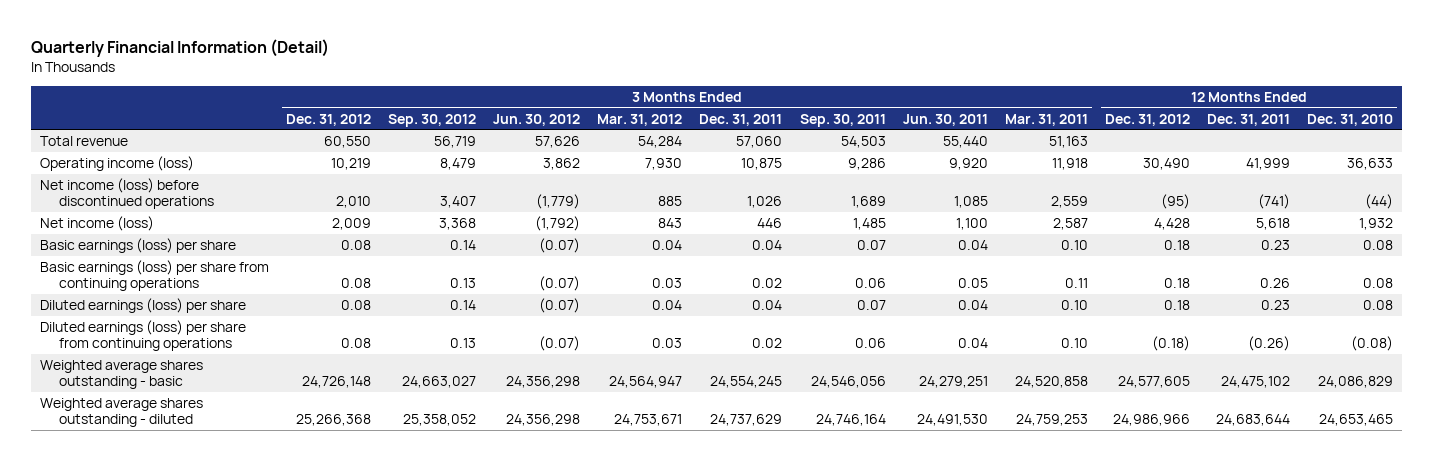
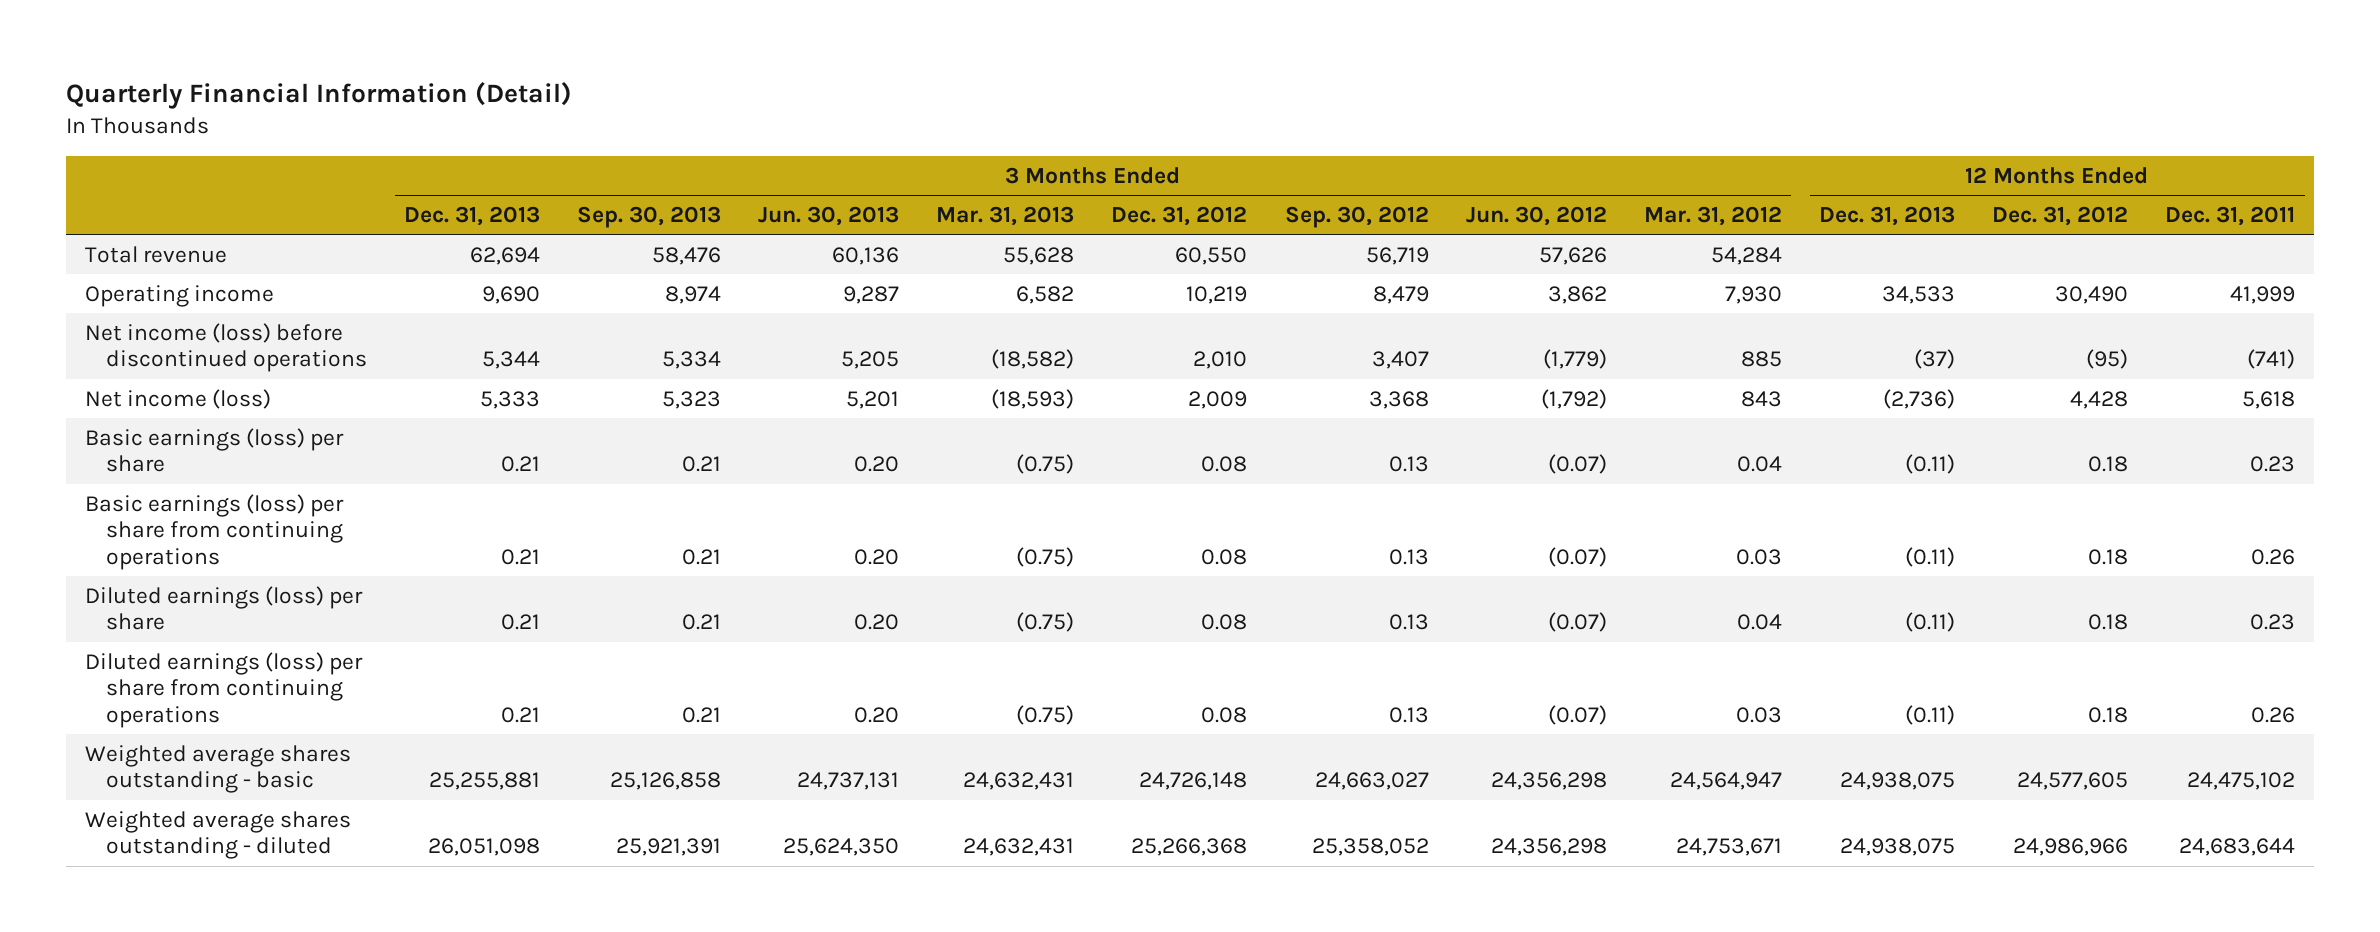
- | 3 Months Ended Dec. 31, 2012 | 3 Months Ended Sep. 30, 2012 | 3 Months Ended Jun. 30, 2012 | 3 Months Ended Mar. 31, 2012 | 3 Months Ended Dec. 31, 2011 | 3 Months Ended Sep. 30, 2011 | 3 Months Ended Jun. 30, 2011 | 3 Months Ended Mar. 31, 2011 | 12 Months Ended Dec. 31, 2012 | 12 Months Ended Dec. 31, 2011 | 12 Months Ended Dec. 31, 2010
+ | 3 Months Ended Dec. 31, 2013 | 3 Months Ended Sep. 30, 2013 | 3 Months Ended Jun. 30, 2013 | 3 Months Ended Mar. 31, 2013 | 3 Months Ended Dec. 31, 2012 | 3 Months Ended Sep. 30, 2012 | 3 Months Ended Jun. 30, 2012 | 3 Months Ended Mar. 31, 2012 | 12 Months Ended Dec. 31, 2013 | 12 Months Ended Dec. 31, 2012 | 12 Months Ended Dec. 31, 2011
- Operating income (loss) | 10,219 | 8,479 | 3,862 | 7,930 | 10,875 | 9,286 | 9,920 | 11,918 | 30,490 | 41,999 | 36,633
+ Operating income | 9,690 | 8,974 | 9,287 | 6,582 | 10,219 | 8,479 | 3,862 | 7,930 | 34,533 | 30,490 | 41,999
- Basic earnings (loss) per share | 0.08 | 0.14 | (0.07) | 0.04 | 0.04 | 0.07 | 0.04 | 0.10 | 0.18 | 0.23 | 0.08
+ Basic earnings (loss) per share | 0.21 | 0.21 | 0.20 | (0.75) | 0.08 | 0.13 | (0.07) | 0.04 | (0.11) | 0.18 | 0.23
- Diluted earnings (loss) per share | 0.08 | 0.14 | (0.07) | 0.04 | 0.04 | 0.07 | 0.04 | 0.10 | 0.18 | 0.23 | 0.08
- Diluted earnings (loss) per share from continuing operations | 0.08 | 0.13 | (0.07) | 0.03 | 0.02 | 0.06 | 0.04 | 0.10 | (0.18) | (0.26) | (0.08)
+ Diluted earnings (loss) per share | 0.21 | 0.21 | 0.20 | (0.75) | 0.08 | 0.13 | (0.07) | 0.04 | (0.11) | 0.18 | 0.23
+ Diluted earnings (loss) per share from continuing operations | 0.21 | 0.21 | 0.20 | (0.75) | 0.08 | 0.13 | (0.07) | 0.03 | (0.11) | 0.18 | 0.26

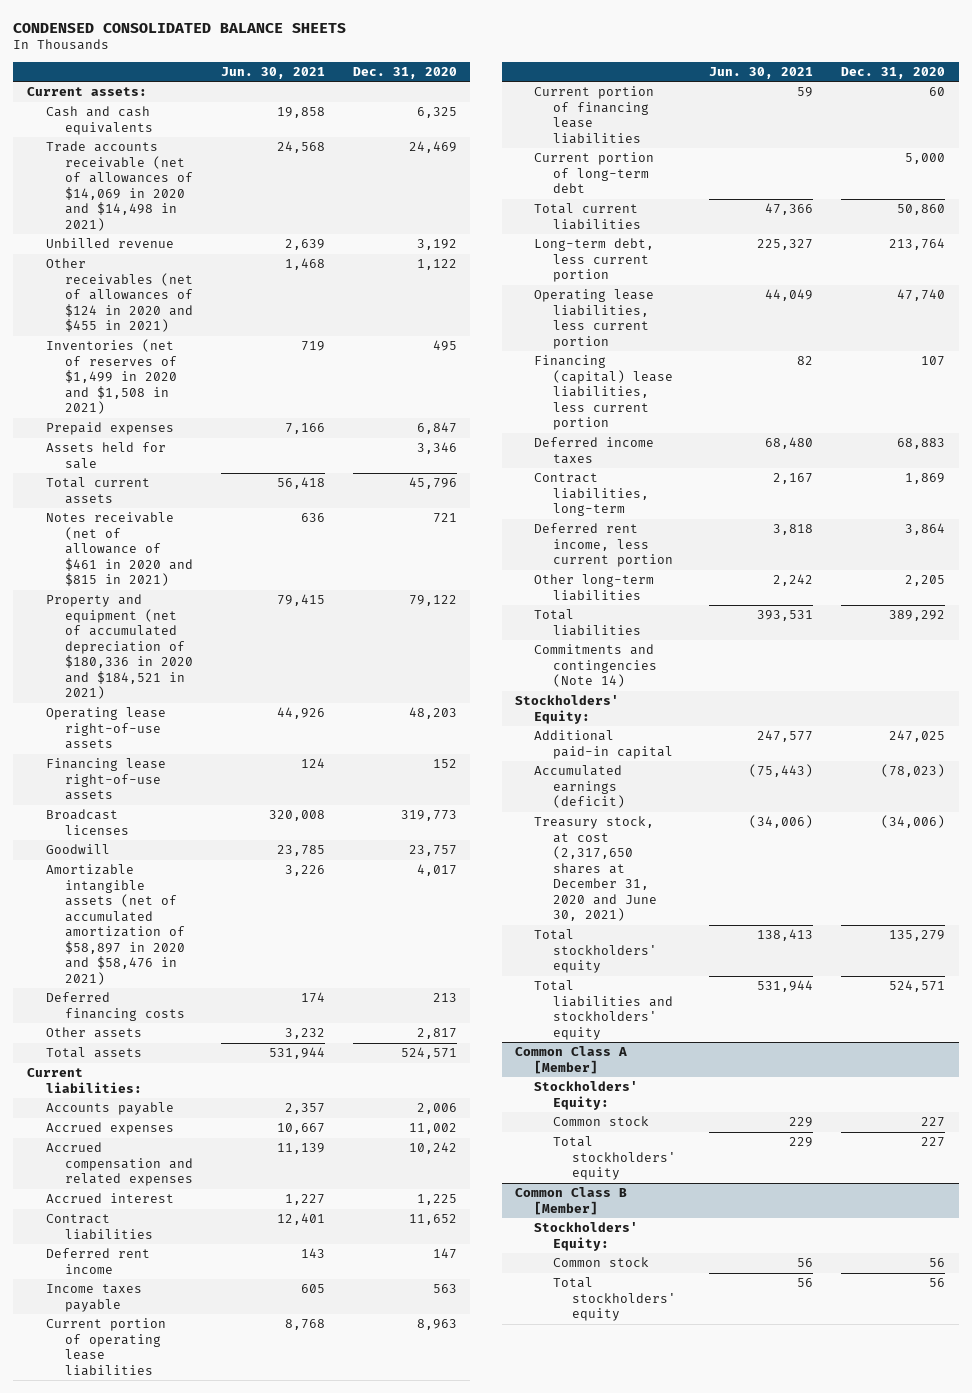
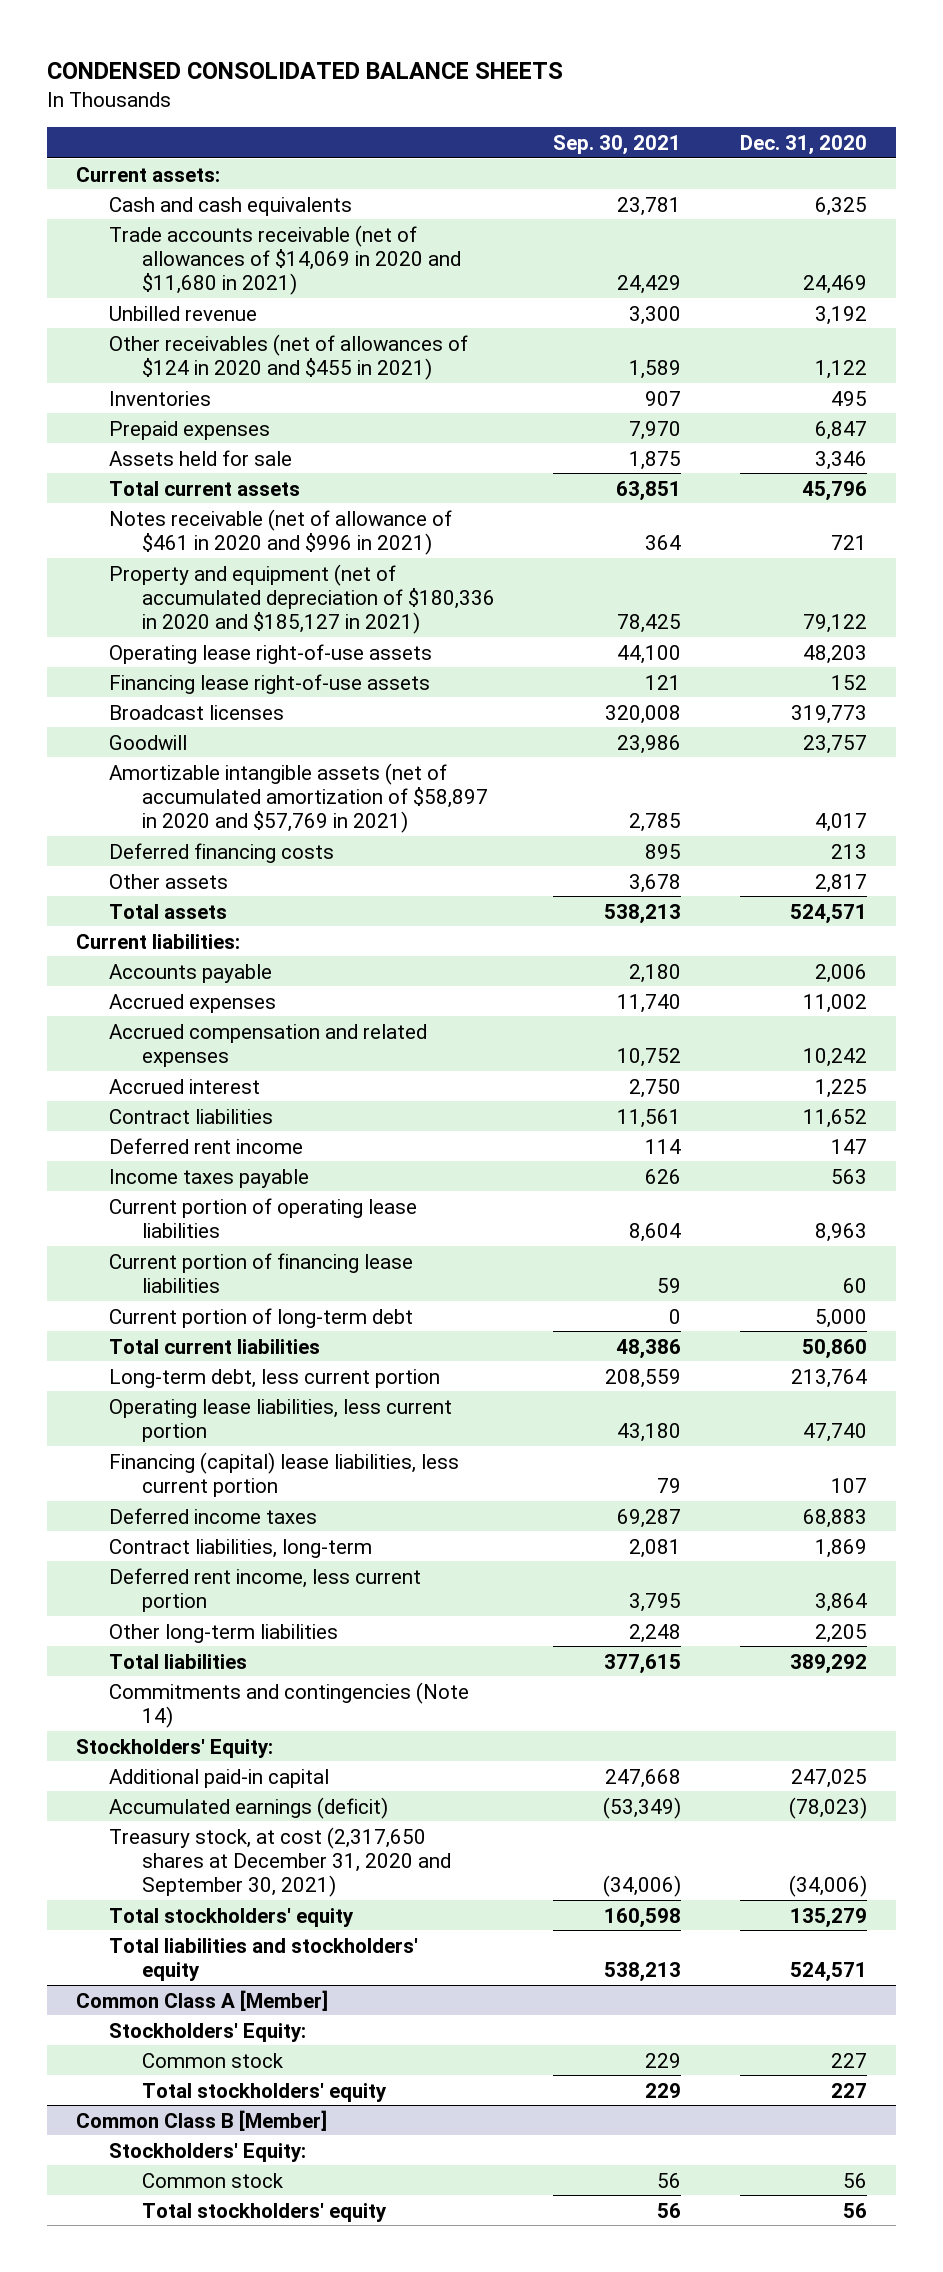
- | Jun. 30, 2021 | Dec. 31, 2020
+ | Sep. 30, 2021 | Dec. 31, 2020
- Trade accounts receivable (net of allowances of $14,069 in 2020 and $14,498 in 2021) | 24,568 | 24,469
+ Trade accounts receivable (net of allowances of $14,069 in 2020 and $11,680 in 2021) | 24,429 | 24,469
- Inventories (net of reserves of $1,499 in 2020 and $1,508 in 2021) | 719 | 495
+ Inventories | 907 | 495
- Notes receivable (net of allowance of $461 in 2020 and $815 in 2021) | 636 | 721
- Property and equipment (net of accumulated depreciation of $180,336 in 2020 and $184,521 in 2021) | 79,415 | 79,122
+ Notes receivable (net of allowance of $461 in 2020 and $996 in 2021) | 364 | 721
+ Property and equipment (net of accumulated depreciation of $180,336 in 2020 and $185,127 in 2021) | 78,425 | 79,122
- Amortizable intangible assets (net of accumulated amortization of $58,897 in 2020 and $58,476 in 2021) | 3,226 | 4,017
+ Amortizable intangible assets (net of accumulated amortization of $58,897 in 2020 and $57,769 in 2021) | 2,785 | 4,017
- Treasury stock, at cost (2,317,650 shares at December 31, 2020 and June 30, 2021) | (34,006) | (34,006)
+ Treasury stock, at cost (2,317,650 shares at December 31, 2020 and September 30, 2021) | (34,006) | (34,006)

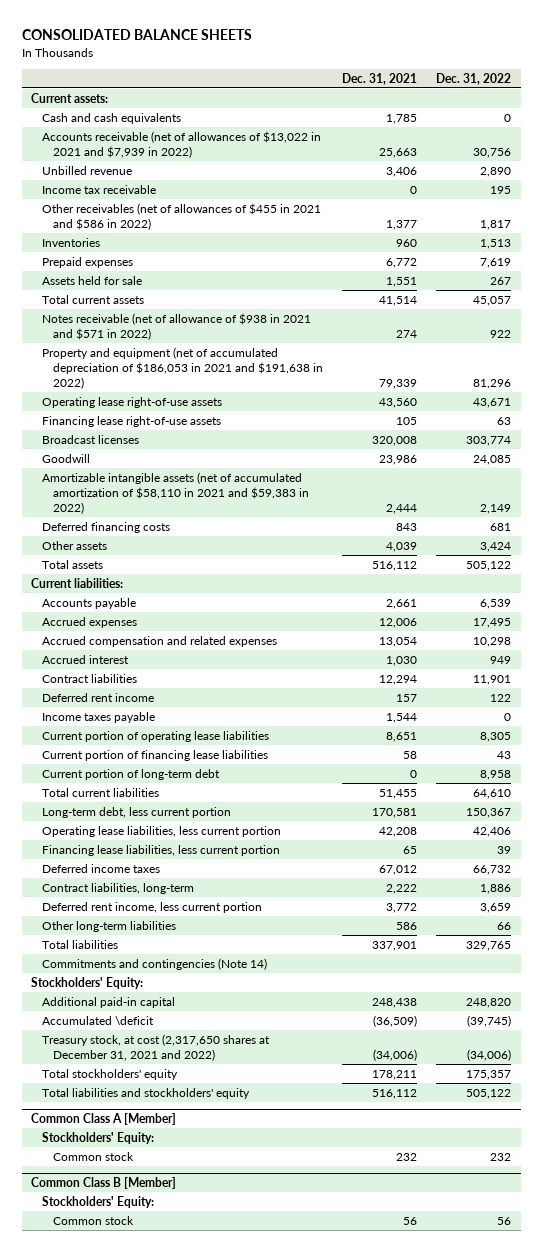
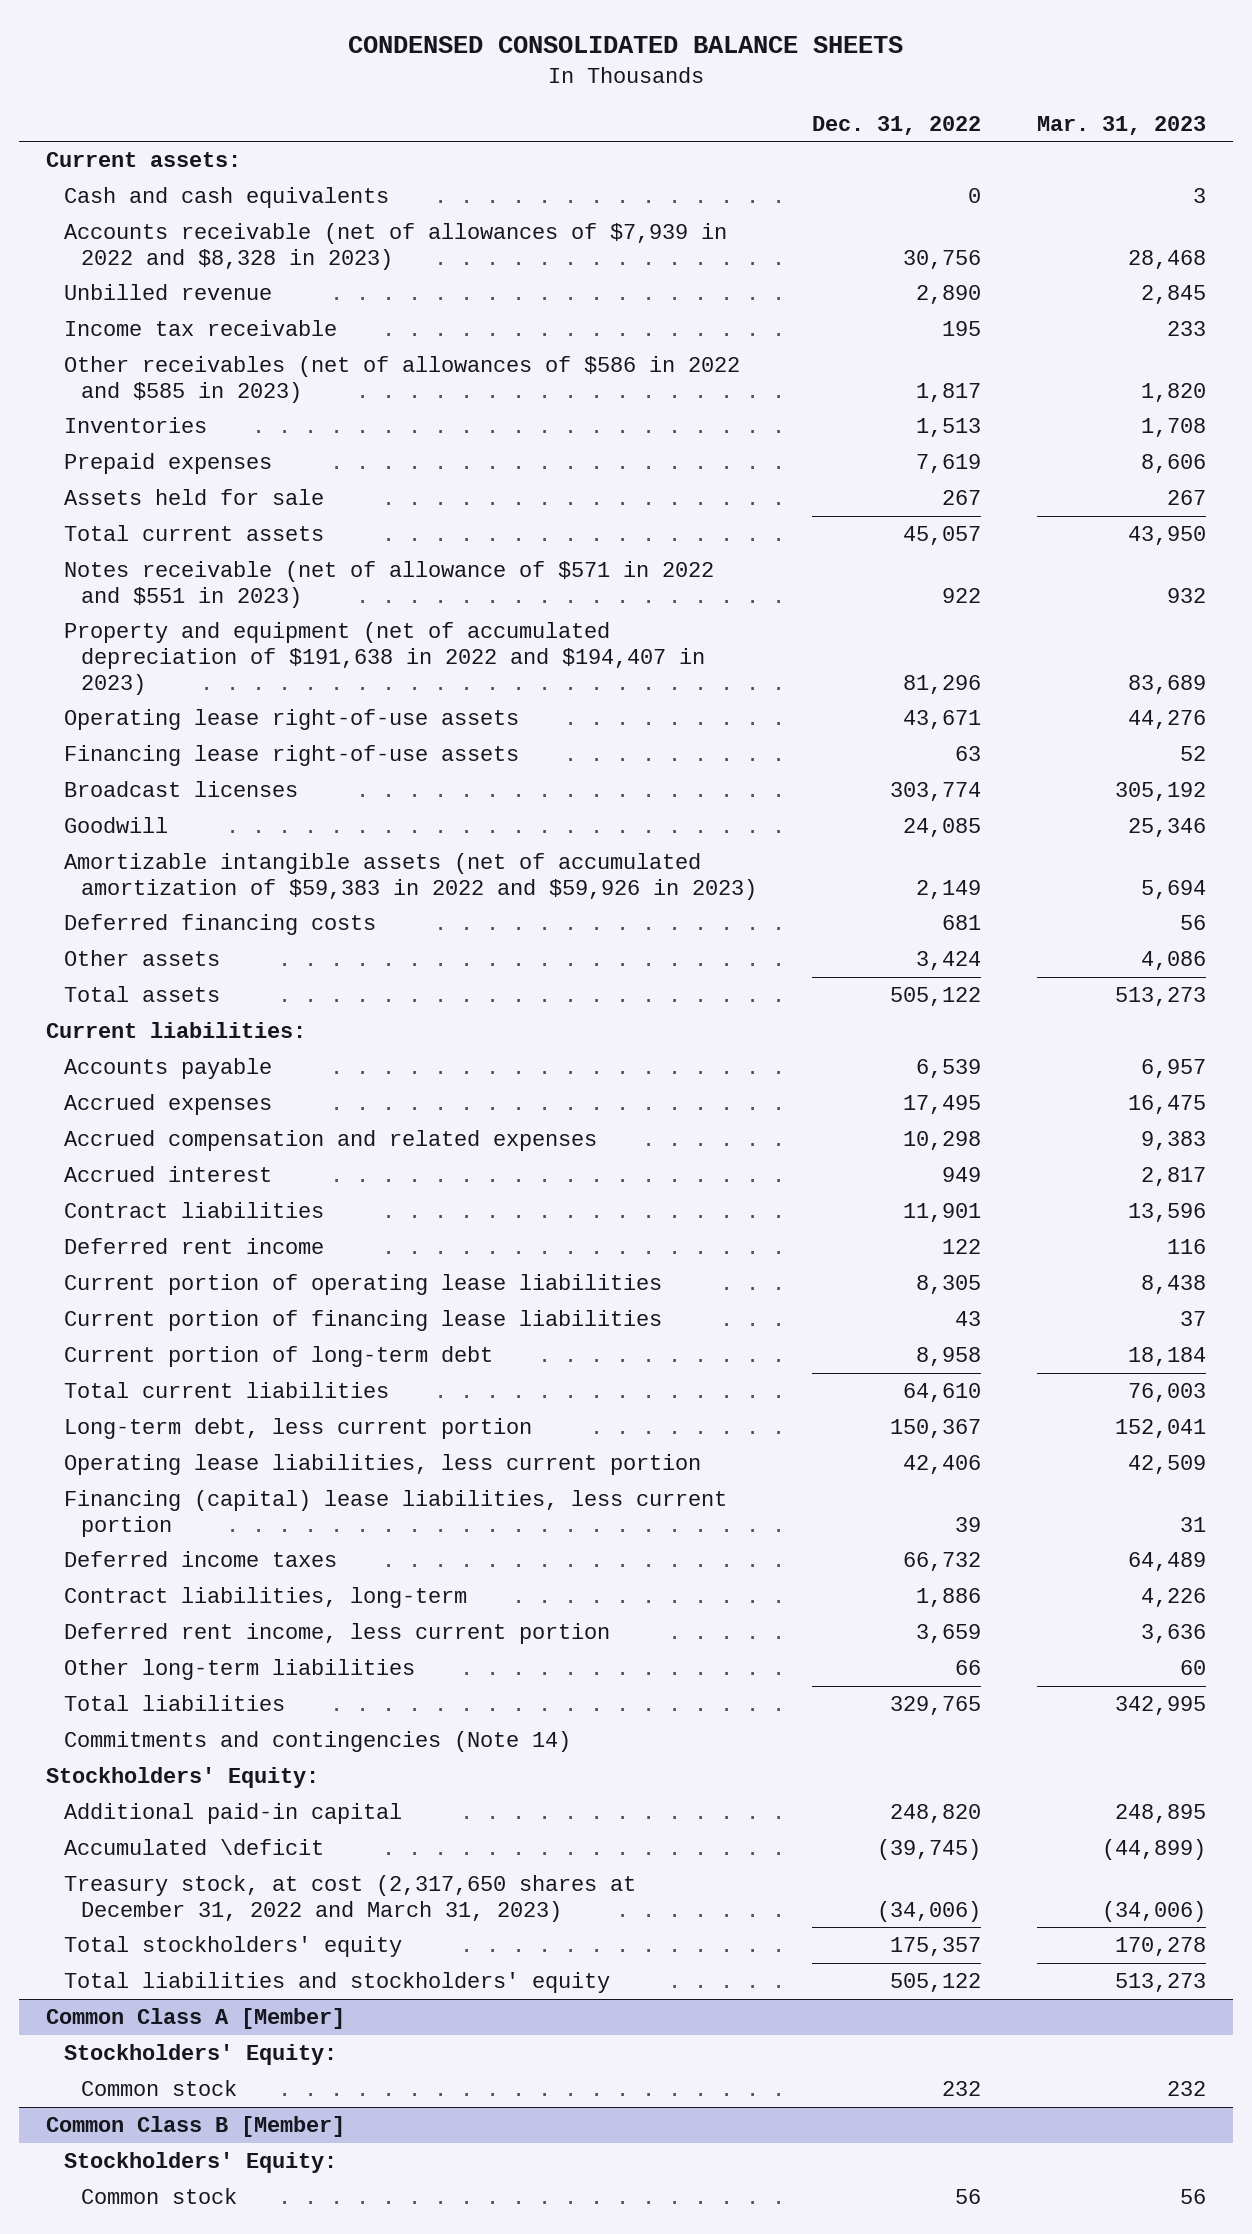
- CONSOLIDATED BALANCE SHEETS
+ CONDENSED CONSOLIDATED BALANCE SHEETS
- | Dec. 31, 2021 | Dec. 31, 2022
+ | Dec. 31, 2022 | Mar. 31, 2023
- Accounts receivable (net of allowances of $13,022 in 2021 and $7,939 in 2022) | 25,663 | 30,756
+ Accounts receivable (net of allowances of $7,939 in 2022 and $8,328 in 2023) | 30,756 | 28,468
- Other receivables (net of allowances of $455 in 2021 and $586 in 2022) | 1,377 | 1,817
+ Other receivables (net of allowances of $586 in 2022 and $585 in 2023) | 1,817 | 1,820
- Notes receivable (net of allowance of $938 in 2021 and $571 in 2022) | 274 | 922
- Property and equipment (net of accumulated depreciation of $186,053 in 2021 and $191,638 in 2022) | 79,339 | 81,296
+ Notes receivable (net of allowance of $571 in 2022 and $551 in 2023) | 922 | 932
+ Property and equipment (net of accumulated depreciation of $191,638 in 2022 and $194,407 in 2023) | 81,296 | 83,689
- Amortizable intangible assets (net of accumulated amortization of $58,110 in 2021 and $59,383 in 2022) | 2,444 | 2,149
+ Amortizable intangible assets (net of accumulated amortization of $59,383 in 2022 and $59,926 in 2023) | 2,149 | 5,694
- Income taxes payable | 1,544 | 0
- Financing lease liabilities, less current portion | 65 | 39
+ Financing (capital) lease liabilities, less current portion | 39 | 31
- Treasury stock, at cost (2,317,650 shares at December 31, 2021 and 2022) | (34,006) | (34,006)
+ Treasury stock, at cost (2,317,650 shares at December 31, 2022 and March 31, 2023) | (34,006) | (34,006)

